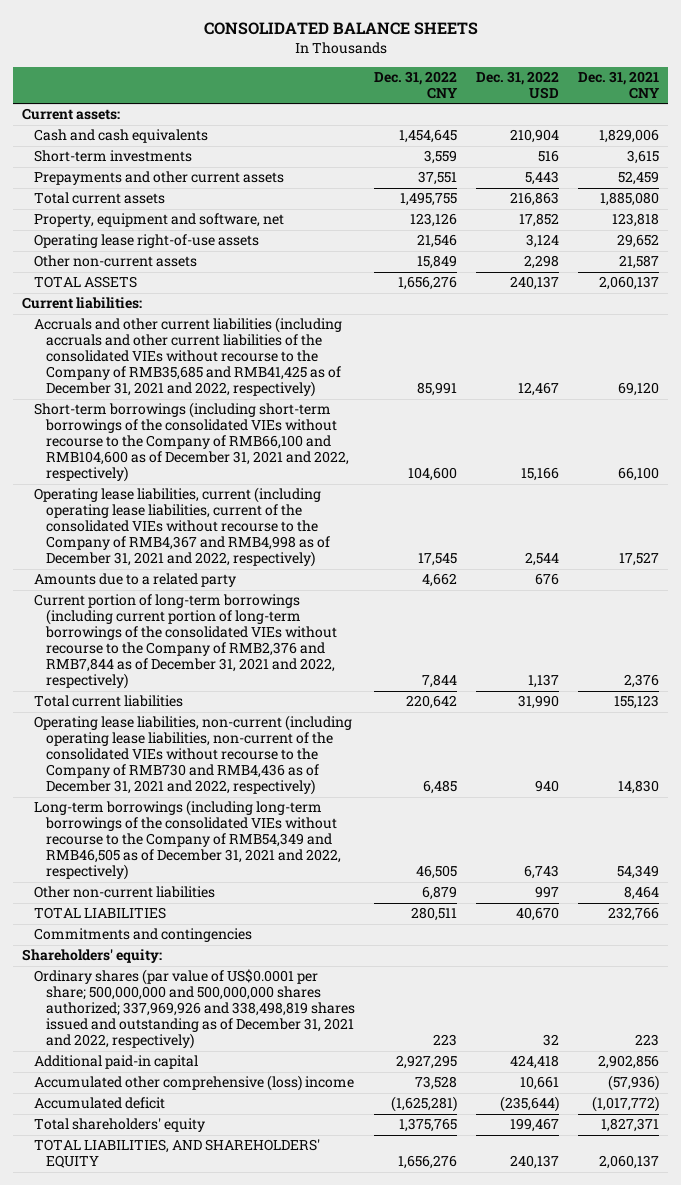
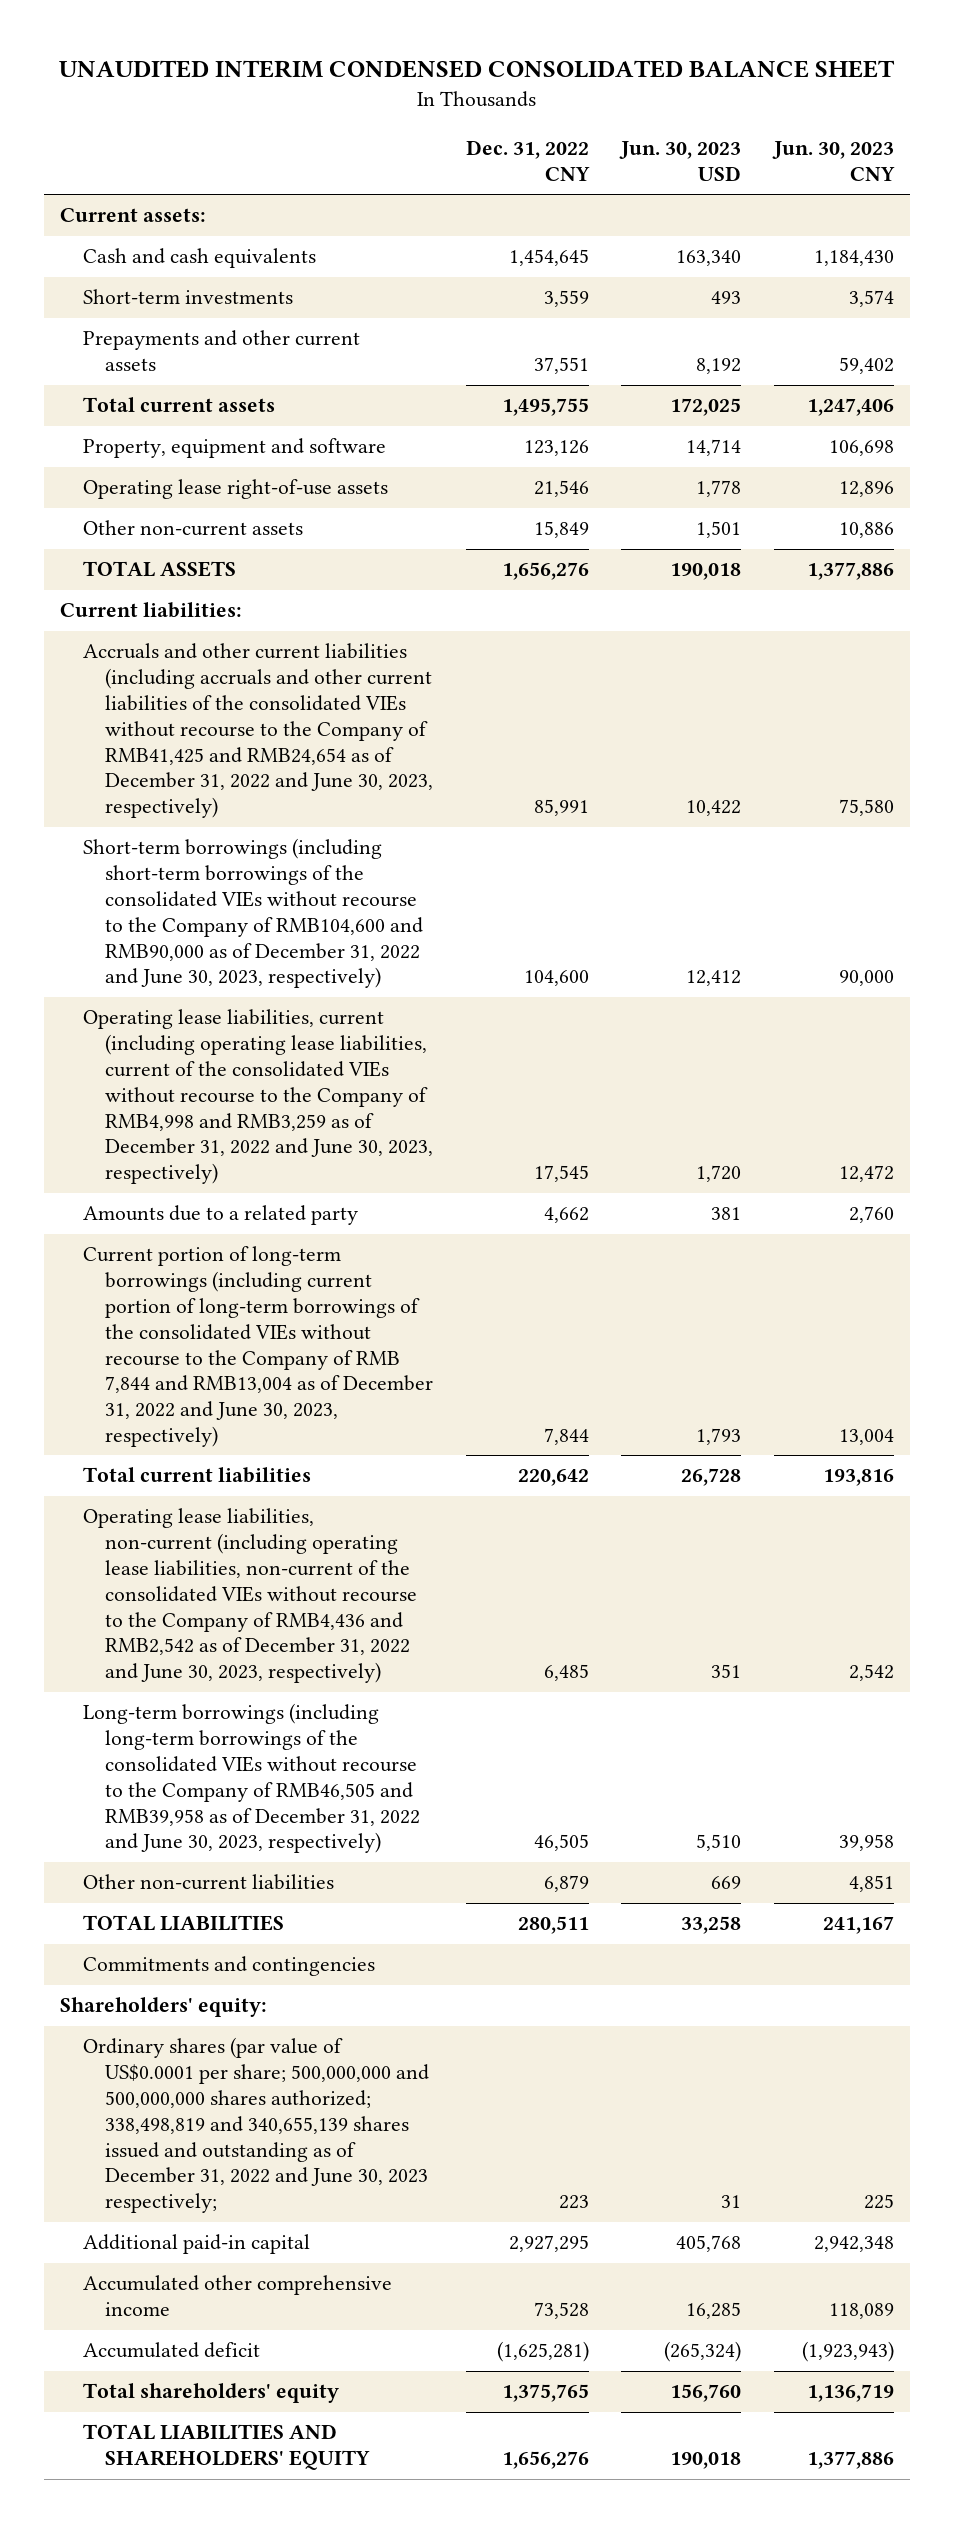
- CONSOLIDATED BALANCE SHEETS
+ UNAUDITED INTERIM CONDENSED CONSOLIDATED BALANCE SHEET
- | Dec. 31, 2022 CNY | Dec. 31, 2022 USD | Dec. 31, 2021 CNY
+ | Dec. 31, 2022 CNY | Jun. 30, 2023 USD | Jun. 30, 2023 CNY
- Property, equipment and software, net | 123,126 | 17,852 | 123,818
+ Property, equipment and software | 123,126 | 14,714 | 106,698
- Accruals and other current liabilities (including accruals and other current liabilities of the consolidated VIEs without recourse to the Company of RMB35,685 and RMB41,425 as of December 31, 2021 and 2022, respectively) | 85,991 | 12,467 | 69,120
- Short-term borrowings (including short-term borrowings of the consolidated VIEs without recourse to the Company of RMB66,100 and RMB104,600 as of December 31, 2021 and 2022, respectively) | 104,600 | 15,166 | 66,100
- Operating lease liabilities, current (including operating lease liabilities, current of the consolidated VIEs without recourse to the Company of RMB4,367 and RMB4,998 as of December 31, 2021 and 2022, respectively) | 17,545 | 2,544 | 17,527
+ Accruals and other current liabilities (including accruals and other current liabilities of the consolidated VIEs without recourse to the Company of RMB41,425 and RMB24,654 as of December 31, 2022 and June 30, 2023, respectively) | 85,991 | 10,422 | 75,580
+ Short-term borrowings (including short-term borrowings of the consolidated VIEs without recourse to the Company of RMB104,600 and RMB90,000 as of December 31, 2022 and June 30, 2023, respectively) | 104,600 | 12,412 | 90,000
+ Operating lease liabilities, current (including operating lease liabilities, current of the consolidated VIEs without recourse to the Company of RMB4,998 and RMB3,259 as of December 31, 2022 and June 30, 2023, respectively) | 17,545 | 1,720 | 12,472
- Current portion of long-term borrowings (including current portion of long-term borrowings of the consolidated VIEs without recourse to the Company of RMB2,376 and RMB7,844 as of December 31, 2021 and 2022, respectively) | 7,844 | 1,137 | 2,376
+ Current portion of long-term borrowings (including current portion of long-term borrowings of the consolidated VIEs without recourse to the Company of RMB 7,844 and RMB13,004 as of December 31, 2022 and June 30, 2023, respectively) | 7,844 | 1,793 | 13,004
- Operating lease liabilities, non-current (including operating lease liabilities, non-current of the consolidated VIEs without recourse to the Company of RMB730 and RMB4,436 as of December 31, 2021 and 2022, respectively) | 6,485 | 940 | 14,830
- Long-term borrowings (including long-term borrowings of the consolidated VIEs without recourse to the Company of RMB54,349 and RMB46,505 as of December 31, 2021 and 2022, respectively) | 46,505 | 6,743 | 54,349
+ Operating lease liabilities, non-current (including operating lease liabilities, non-current of the consolidated VIEs without recourse to the Company of RMB4,436 and RMB2,542 as of December 31, 2022 and June 30, 2023, respectively) | 6,485 | 351 | 2,542
+ Long-term borrowings (including long-term borrowings of the consolidated VIEs without recourse to the Company of RMB46,505 and RMB39,958 as of December 31, 2022 and June 30, 2023, respectively) | 46,505 | 5,510 | 39,958
- Ordinary shares (par value of US$0.0001 per share; 500,000,000 and 500,000,000 shares authorized; 337,969,926 and 338,498,819 shares issued and outstanding as of December 31, 2021 and 2022, respectively) | 223 | 32 | 223
+ Ordinary shares (par value of US$0.0001 per share; 500,000,000 and 500,000,000 shares authorized; 338,498,819 and 340,655,139 shares issued and outstanding as of December 31, 2022 and June 30, 2023 respectively; | 223 | 31 | 225
- Accumulated other comprehensive (loss) income | 73,528 | 10,661 | (57,936)
+ Accumulated other comprehensive income | 73,528 | 16,285 | 118,089
- TOTAL LIABILITIES, AND SHAREHOLDERS' EQUITY | 1,656,276 | 240,137 | 2,060,137
+ TOTAL LIABILITIES AND SHAREHOLDERS' EQUITY | 1,656,276 | 190,018 | 1,377,886

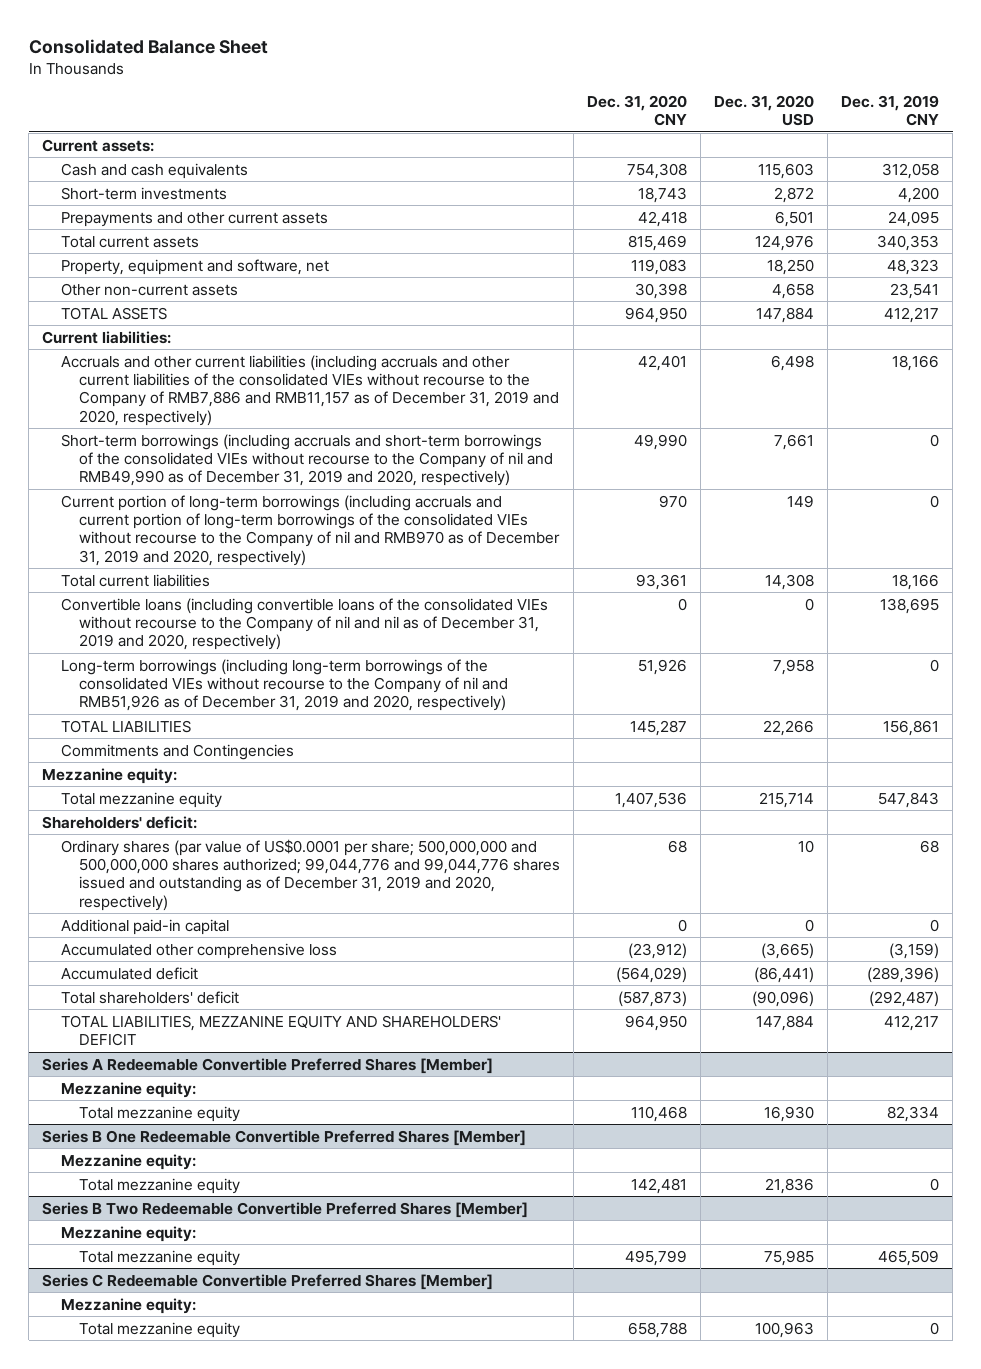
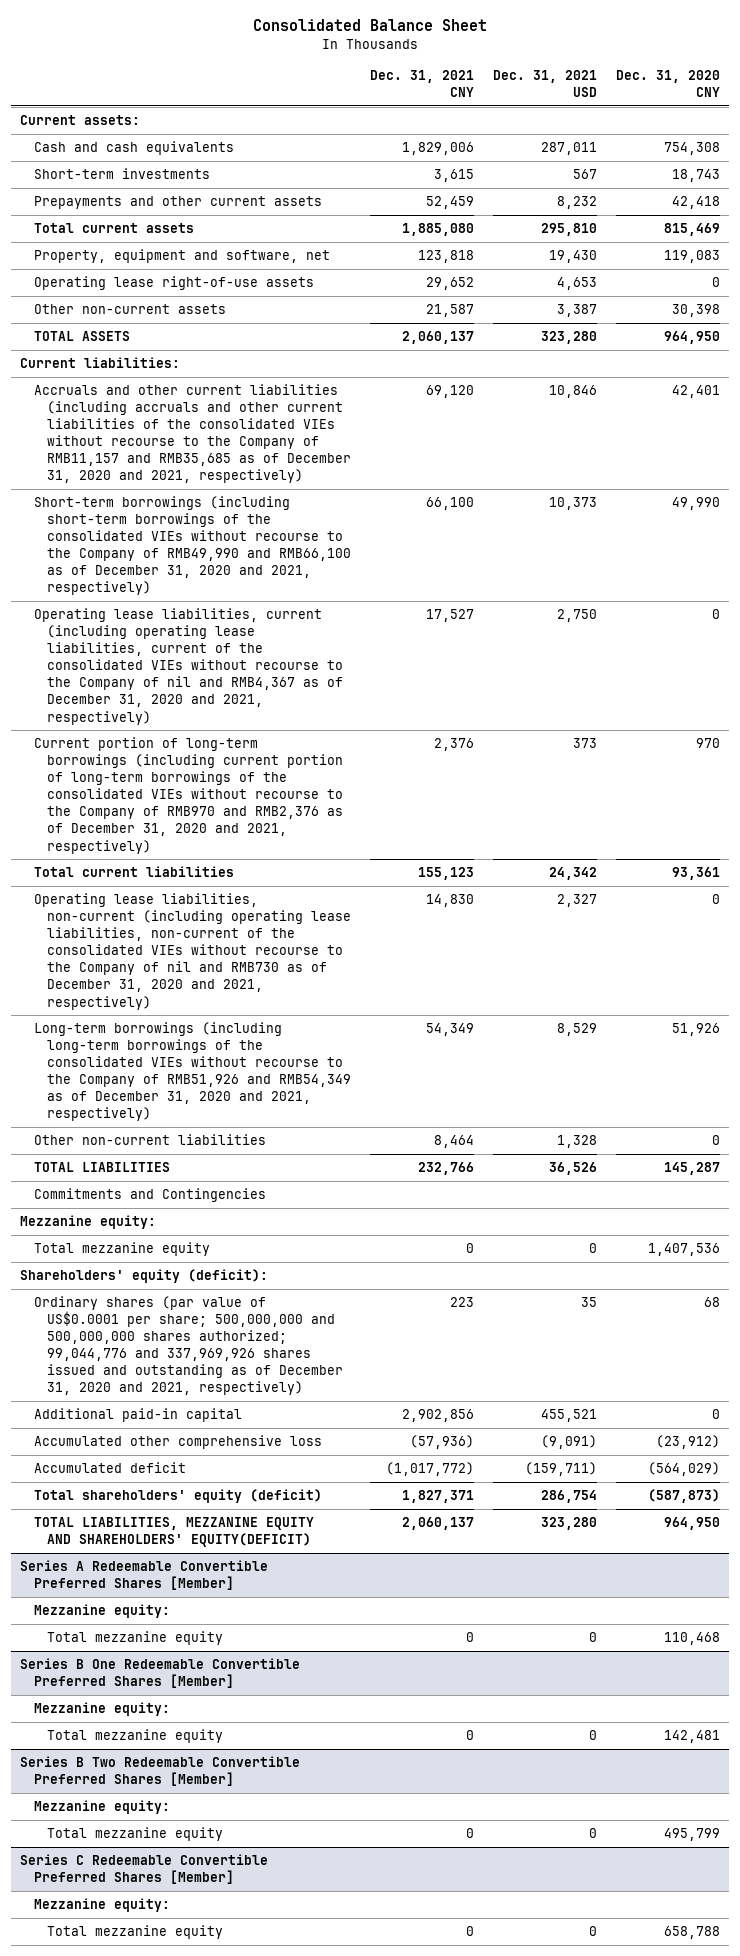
- | Dec. 31, 2020 CNY | Dec. 31, 2020 USD | Dec. 31, 2019 CNY
+ | Dec. 31, 2021 CNY | Dec. 31, 2021 USD | Dec. 31, 2020 CNY
+ Operating lease right-of-use assets | 29,652 | 4,653 | 0
- Accruals and other current liabilities (including accruals and other current liabilities of the consolidated VIEs without recourse to the Company of RMB7,886 and RMB11,157 as of December 31, 2019 and 2020, respectively) | 42,401 | 6,498 | 18,166
- Short-term borrowings (including accruals and short-term borrowings of the consolidated VIEs without recourse to the Company of nil and RMB49,990 as of December 31, 2019 and 2020, respectively) | 49,990 | 7,661 | 0
- Current portion of long-term borrowings (including accruals and current portion of long-term borrowings of the consolidated VIEs without recourse to the Company of nil and RMB970 as of December 31, 2019 and 2020, respectively) | 970 | 149 | 0
+ Accruals and other current liabilities (including accruals and other current liabilities of the consolidated VIEs without recourse to the Company of RMB11,157 and RMB35,685 as of December 31, 2020 and 2021, respectively) | 69,120 | 10,846 | 42,401
+ Short-term borrowings (including short-term borrowings of the consolidated VIEs without recourse to the Company of RMB49,990 and RMB66,100 as of December 31, 2020 and 2021, respectively) | 66,100 | 10,373 | 49,990
+ Operating lease liabilities, current (including operating lease liabilities, current of the consolidated VIEs without recourse to the Company of nil and RMB4,367 as of December 31, 2020 and 2021, respectively) | 17,527 | 2,750 | 0
+ Current portion of long-term borrowings (including current portion of long-term borrowings of the consolidated VIEs without recourse to the Company of RMB970 and RMB2,376 as of December 31, 2020 and 2021, respectively) | 2,376 | 373 | 970
- Convertible loans (including convertible loans of the consolidated VIEs without recourse to the Company of nil and nil as of December 31, 2019 and 2020, respectively) | 0 | 0 | 138,695
- Long-term borrowings (including long-term borrowings of the consolidated VIEs without recourse to the Company of nil and RMB51,926 as of December 31, 2019 and 2020, respectively) | 51,926 | 7,958 | 0
+ Operating lease liabilities, non-current (including operating lease liabilities, non-current of the consolidated VIEs without recourse to the Company of nil and RMB730 as of December 31, 2020 and 2021, respectively) | 14,830 | 2,327 | 0
+ Long-term borrowings (including long-term borrowings of the consolidated VIEs without recourse to the Company of RMB51,926 and RMB54,349 as of December 31, 2020 and 2021, respectively) | 54,349 | 8,529 | 51,926
+ Other non-current liabilities | 8,464 | 1,328 | 0
- Shareholders' deficit:
- Ordinary shares (par value of US$0.0001 per share; 500,000,000 and 500,000,000 shares authorized; 99,044,776 and 99,044,776 shares issued and outstanding as of December 31, 2019 and 2020, respectively) | 68 | 10 | 68
+ Shareholders' equity (deficit):
+ Ordinary shares (par value of US$0.0001 per share; 500,000,000 and 500,000,000 shares authorized; 99,044,776 and 337,969,926 shares issued and outstanding as of December 31, 2020 and 2021, respectively) | 223 | 35 | 68
- Total shareholders' deficit | (587,873) | (90,096) | (292,487)
- TOTAL LIABILITIES, MEZZANINE EQUITY AND SHAREHOLDERS' DEFICIT | 964,950 | 147,884 | 412,217
+ Total shareholders' equity (deficit) | 1,827,371 | 286,754 | (587,873)
+ TOTAL LIABILITIES, MEZZANINE EQUITY AND SHAREHOLDERS' EQUITY(DEFICIT) | 2,060,137 | 323,280 | 964,950

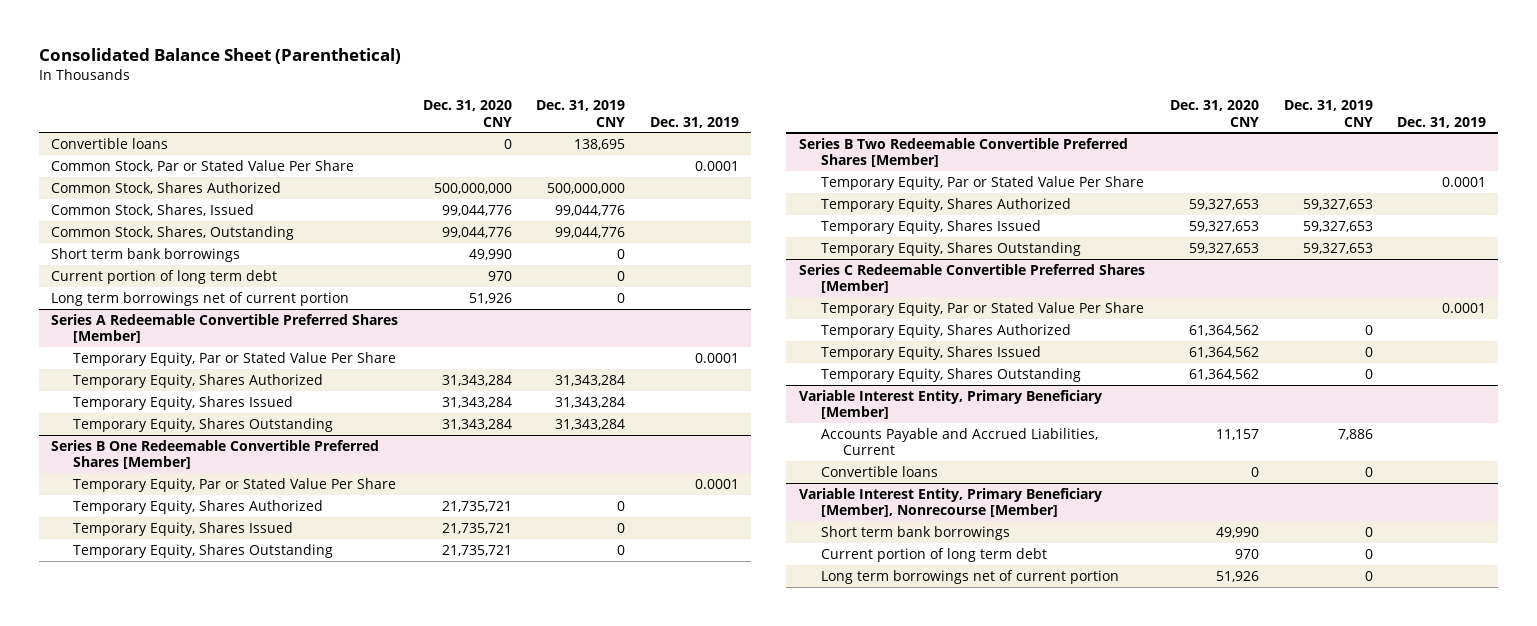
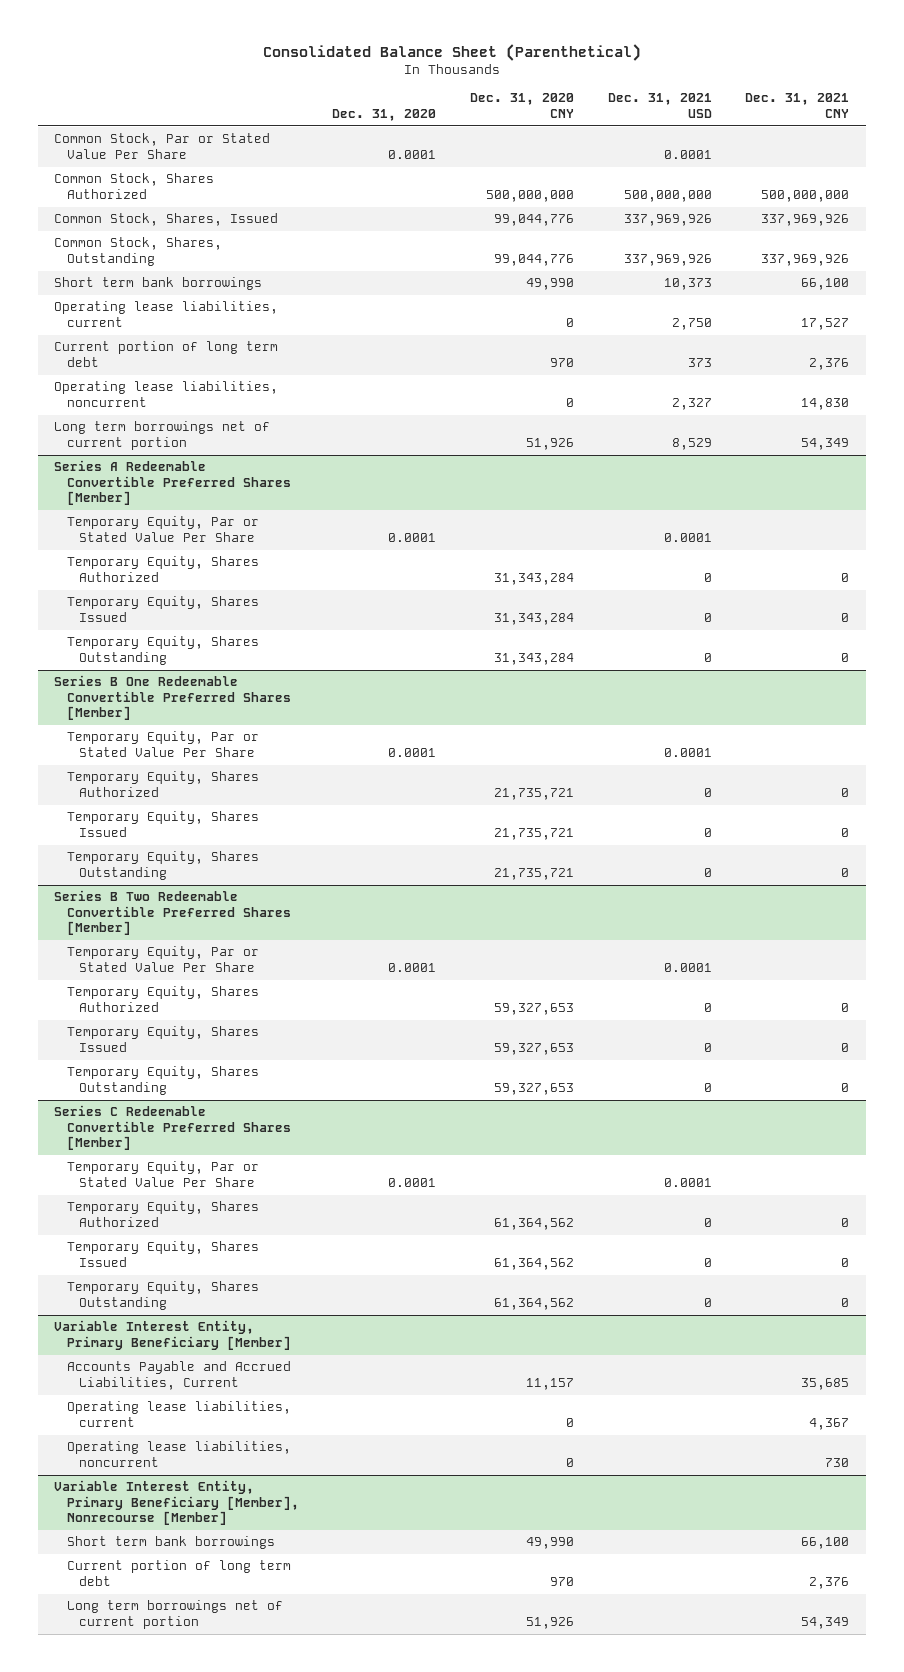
- | Dec. 31, 2020 CNY | Dec. 31, 2019 CNY | Dec. 31, 2019
+ | Dec. 31, 2020 | Dec. 31, 2020 CNY | Dec. 31, 2021 USD | Dec. 31, 2021 CNY
- Convertible loans | 0 | 138,695 |
+ Operating lease liabilities, current | | 0 | 2,750 | 17,527
+ Operating lease liabilities, noncurrent | | 0 | 2,327 | 14,830
@ Variable Interest Entity, Primary Beneficiary [Member]
- Convertible loans | 0 | 0 |
+ Operating lease liabilities, current | | 0 | | 4,367
+ Operating lease liabilities, noncurrent | | 0 | | 730

